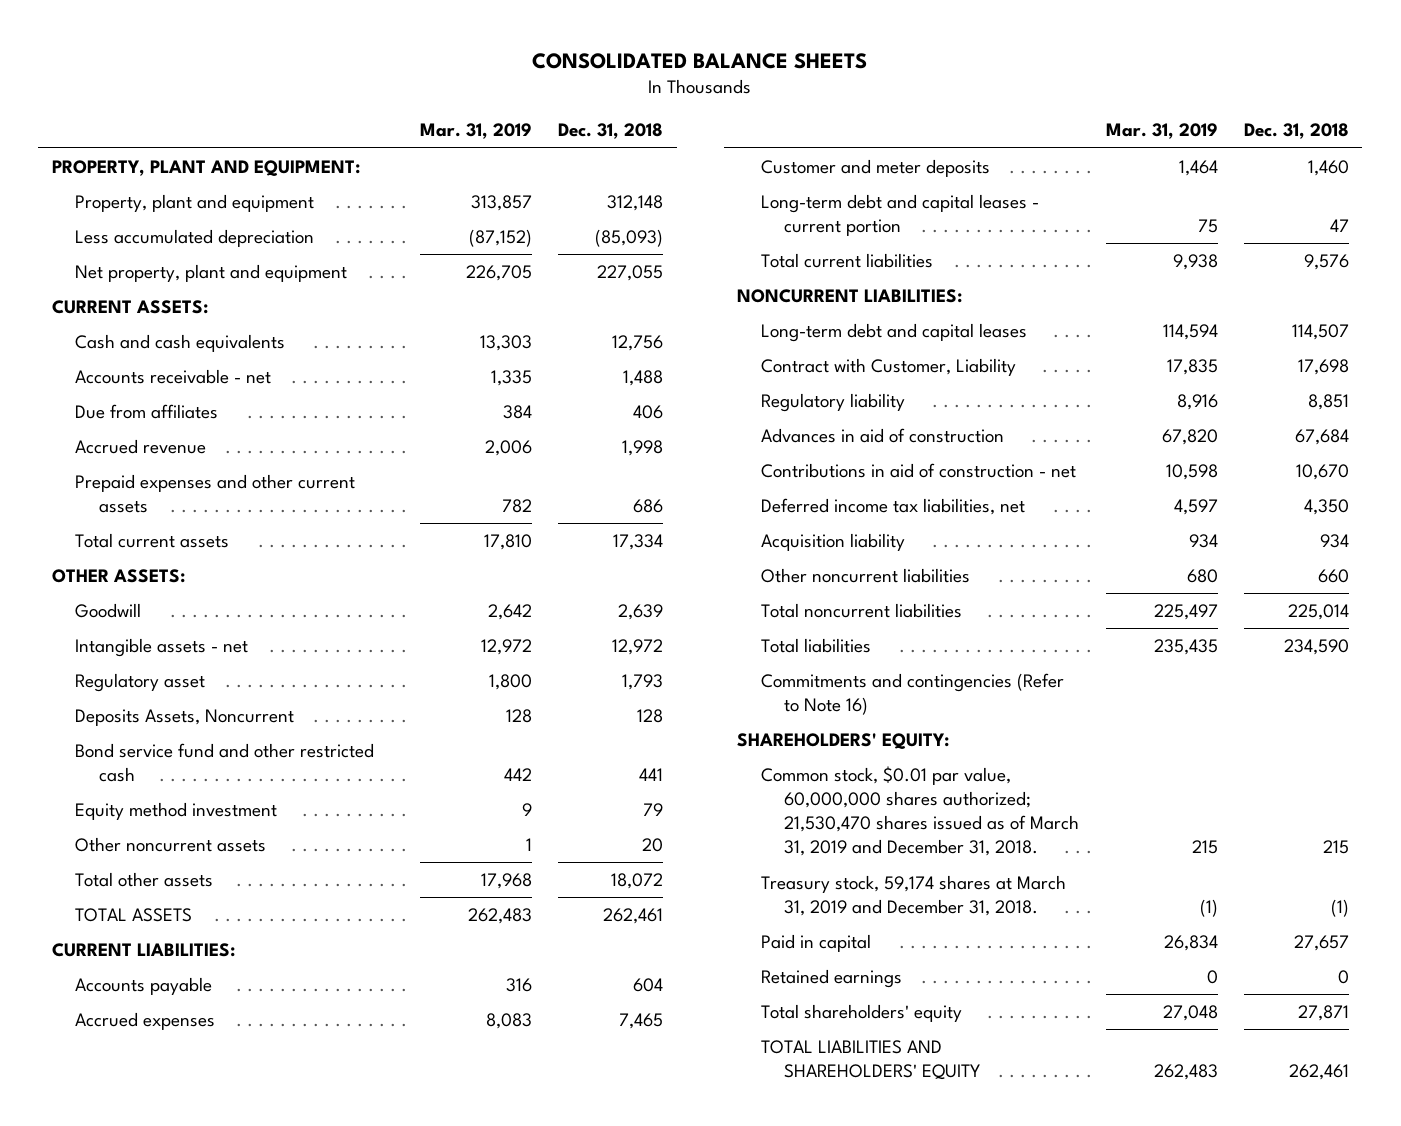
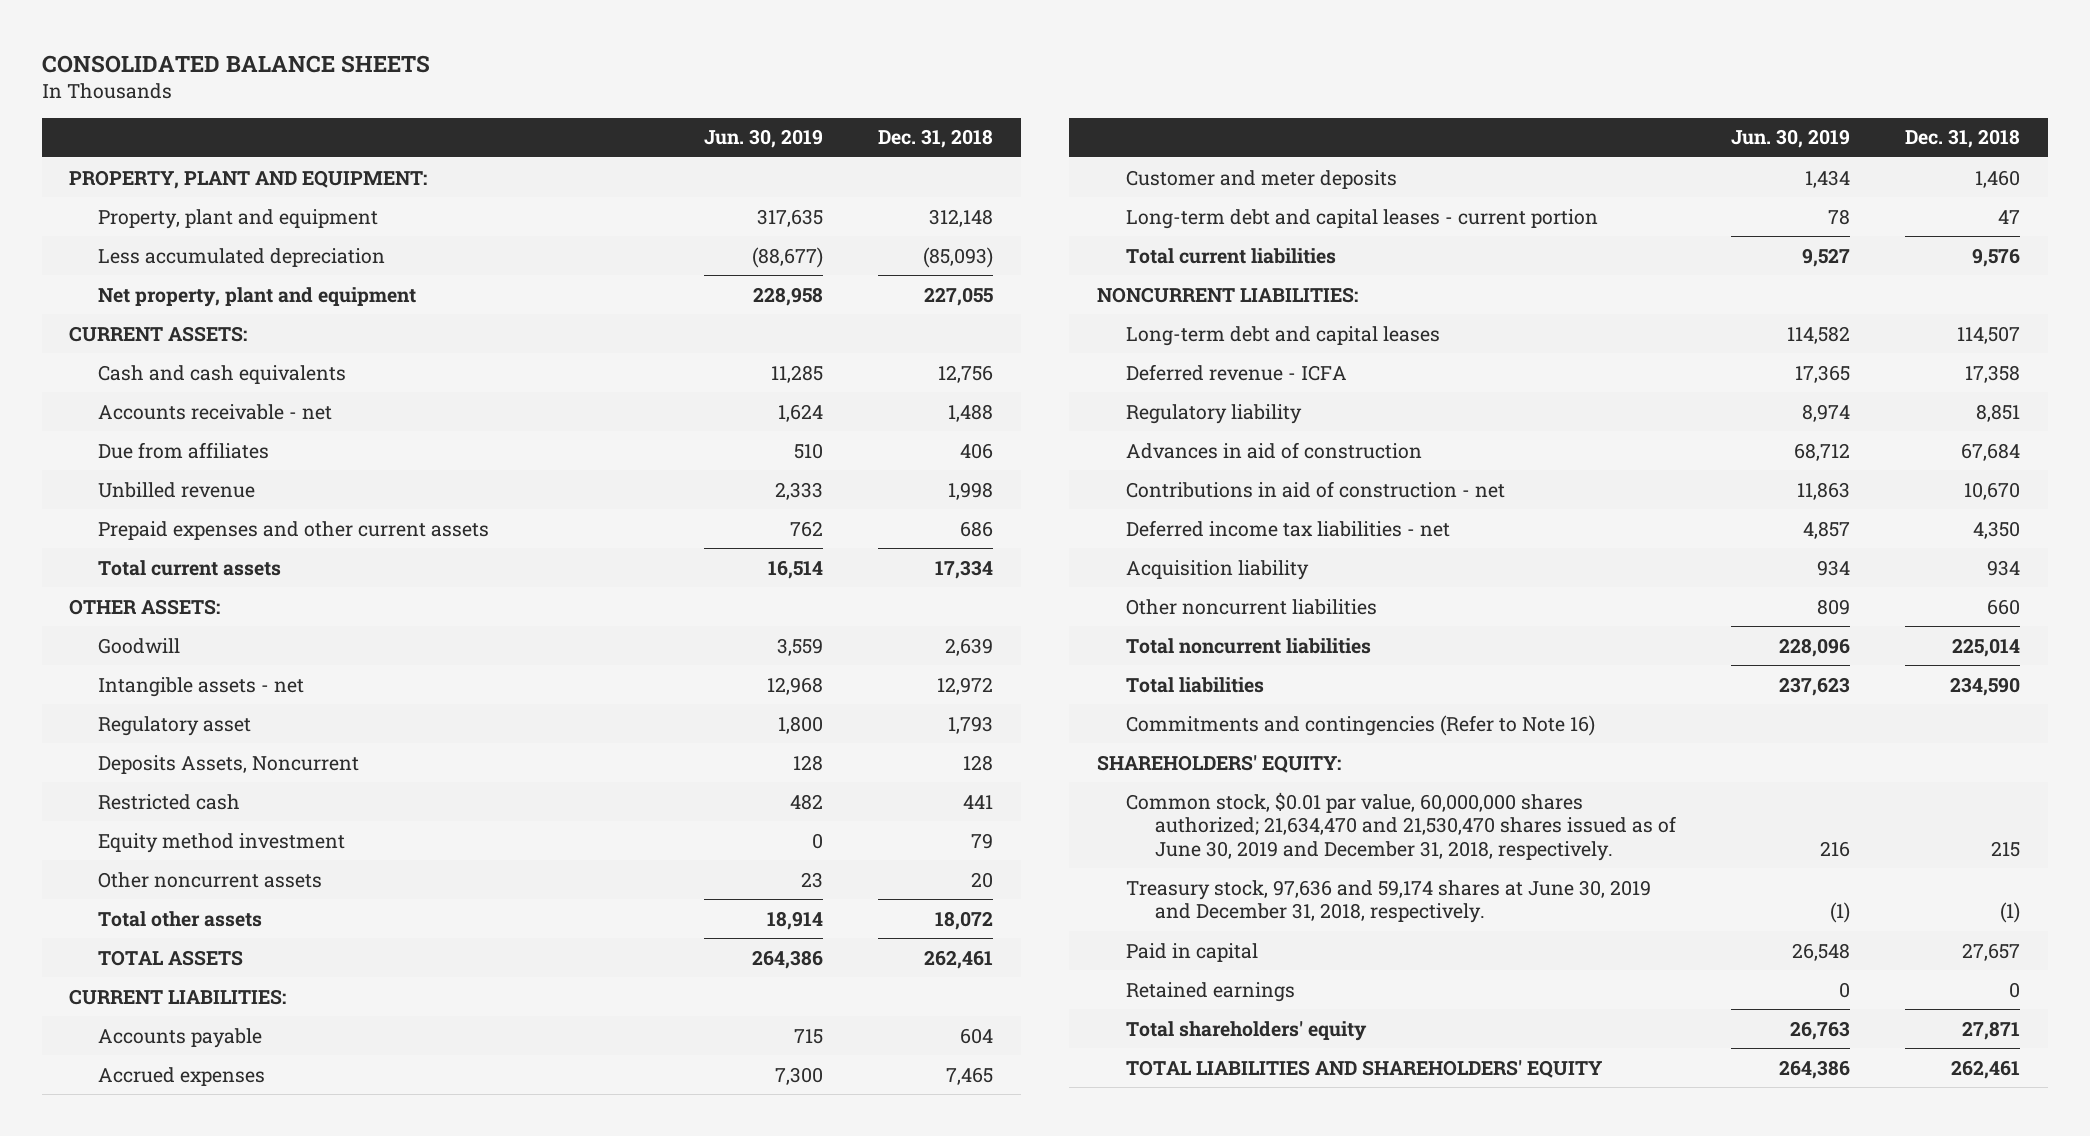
- | Mar. 31, 2019 | Dec. 31, 2018
+ | Jun. 30, 2019 | Dec. 31, 2018
- Accrued revenue | 2,006 | 1,998
+ Unbilled revenue | 2,333 | 1,998
- Bond service fund and other restricted cash | 442 | 441
+ Restricted cash | 482 | 441
- Contract with Customer, Liability | 17,835 | 17,698
+ Deferred revenue - ICFA | 17,365 | 17,358
- Deferred income tax liabilities, net | 4,597 | 4,350
+ Deferred income tax liabilities - net | 4,857 | 4,350
- Common stock, $0.01 par value, 60,000,000 shares authorized; 21,530,470 shares issued as of March 31, 2019 and December 31, 2018. | 215 | 215
- Treasury stock, 59,174 shares at March 31, 2019 and December 31, 2018. | (1) | (1)
+ Common stock, $0.01 par value, 60,000,000 shares authorized; 21,634,470 and 21,530,470 shares issued as of June 30, 2019 and December 31, 2018, respectively. | 216 | 215
+ Treasury stock, 97,636 and 59,174 shares at June 30, 2019 and December 31, 2018, respectively. | (1) | (1)

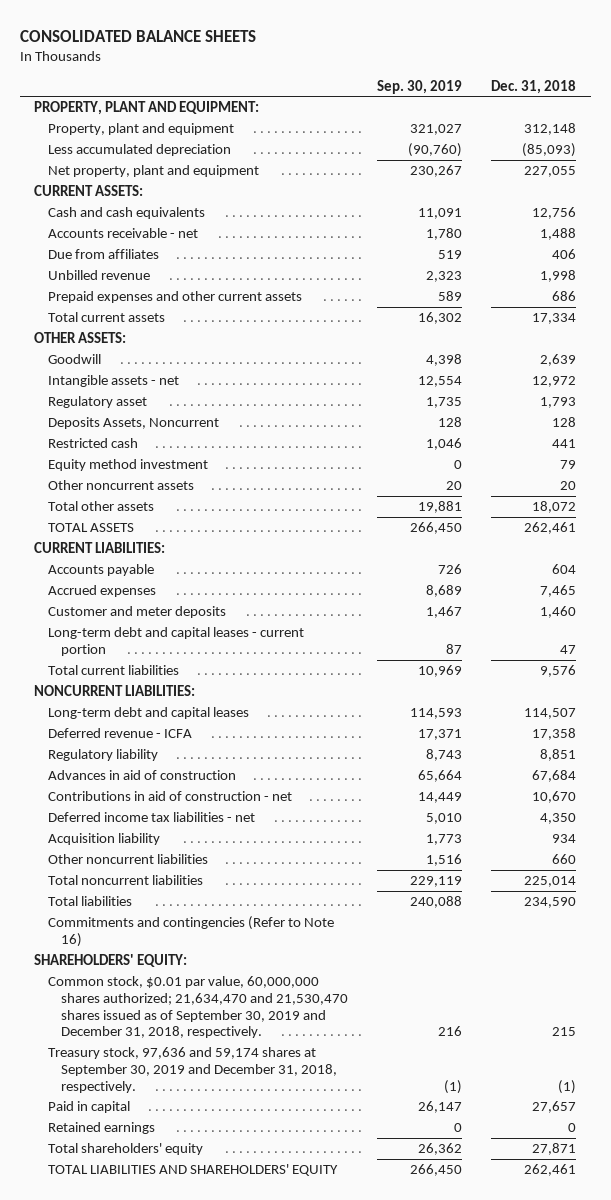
- | Jun. 30, 2019 | Dec. 31, 2018
+ | Sep. 30, 2019 | Dec. 31, 2018
- Common stock, $0.01 par value, 60,000,000 shares authorized; 21,634,470 and 21,530,470 shares issued as of June 30, 2019 and December 31, 2018, respectively. | 216 | 215
- Treasury stock, 97,636 and 59,174 shares at June 30, 2019 and December 31, 2018, respectively. | (1) | (1)
+ Common stock, $0.01 par value, 60,000,000 shares authorized; 21,634,470 and 21,530,470 shares issued as of September 30, 2019 and December 31, 2018, respectively. | 216 | 215
+ Treasury stock, 97,636 and 59,174 shares at September 30, 2019 and December 31, 2018, respectively. | (1) | (1)

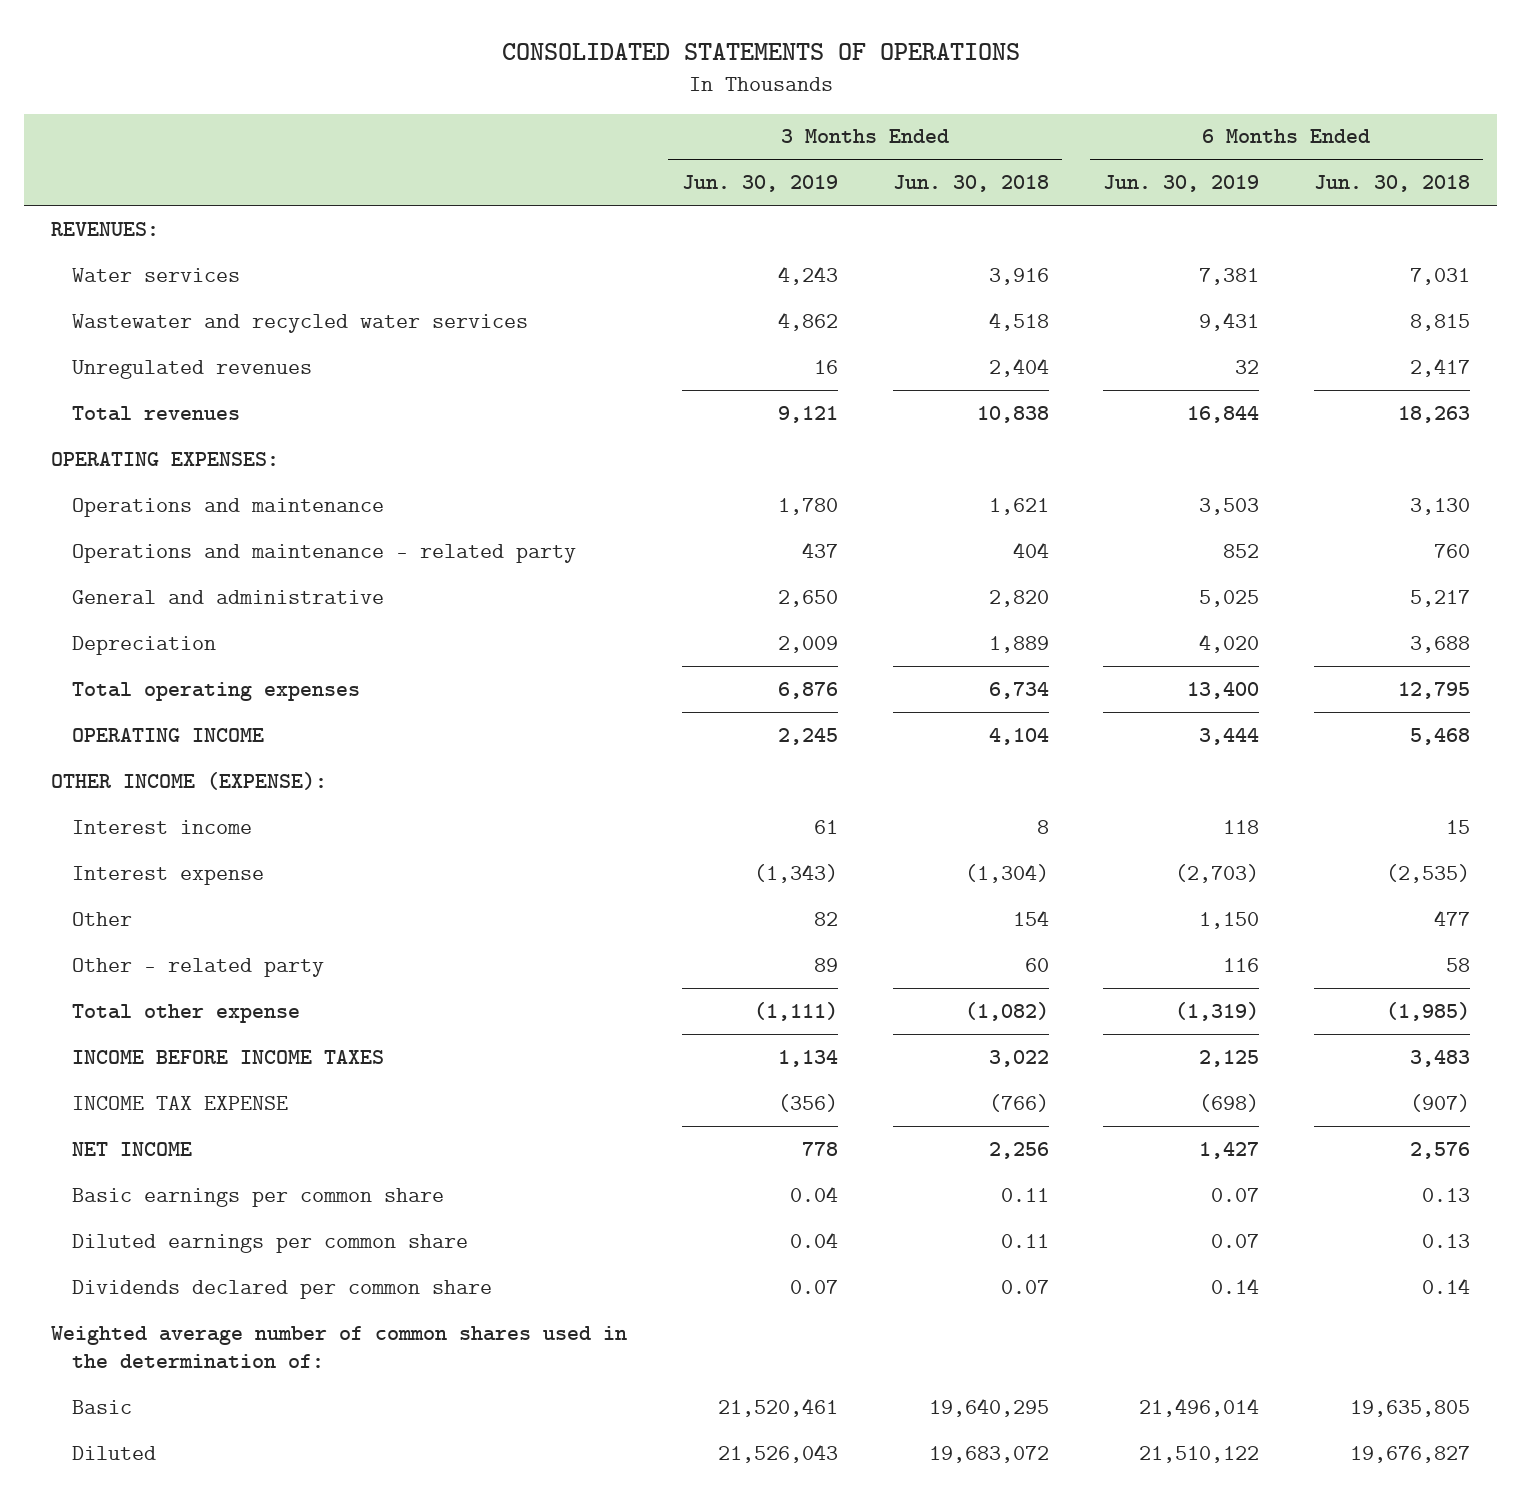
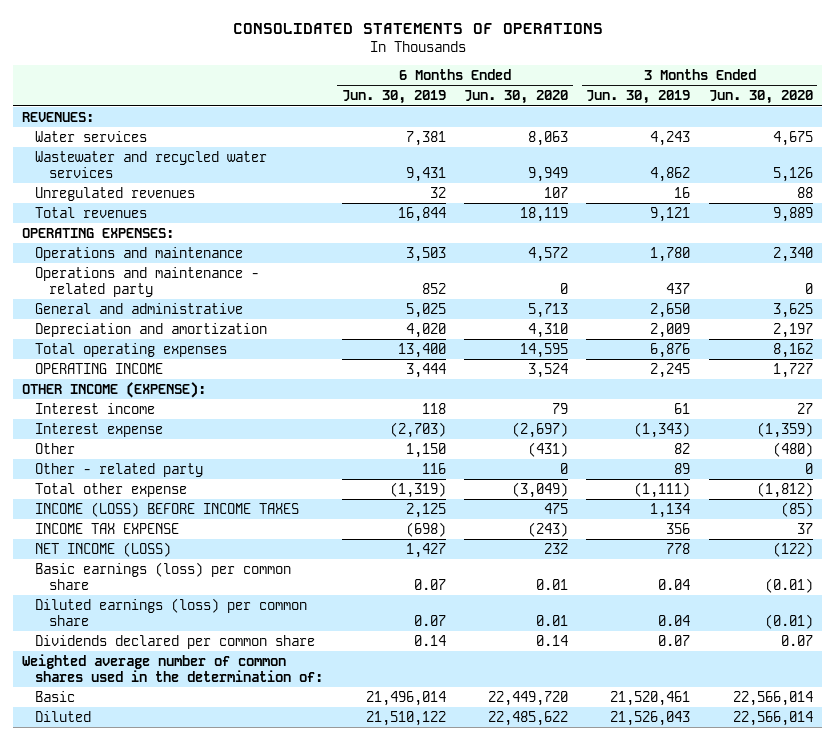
- | 3 Months Ended Jun. 30, 2019 | 3 Months Ended Jun. 30, 2018 | 6 Months Ended Jun. 30, 2019 | 6 Months Ended Jun. 30, 2018
+ | 6 Months Ended Jun. 30, 2019 | 6 Months Ended Jun. 30, 2020 | 3 Months Ended Jun. 30, 2019 | 3 Months Ended Jun. 30, 2020
- Depreciation | 2,009 | 1,889 | 4,020 | 3,688
+ Depreciation and amortization | 4,020 | 4,310 | 2,009 | 2,197
- INCOME BEFORE INCOME TAXES | 1,134 | 3,022 | 2,125 | 3,483
- INCOME TAX EXPENSE | (356) | (766) | (698) | (907)
- NET INCOME | 778 | 2,256 | 1,427 | 2,576
- Basic earnings per common share | 0.04 | 0.11 | 0.07 | 0.13
- Diluted earnings per common share | 0.04 | 0.11 | 0.07 | 0.13
+ INCOME (LOSS) BEFORE INCOME TAXES | 2,125 | 475 | 1,134 | (85)
+ INCOME TAX EXPENSE | (698) | (243) | 356 | 37
+ NET INCOME (LOSS) | 1,427 | 232 | 778 | (122)
+ Basic earnings (loss) per common share | 0.07 | 0.01 | 0.04 | (0.01)
+ Diluted earnings (loss) per common share | 0.07 | 0.01 | 0.04 | (0.01)

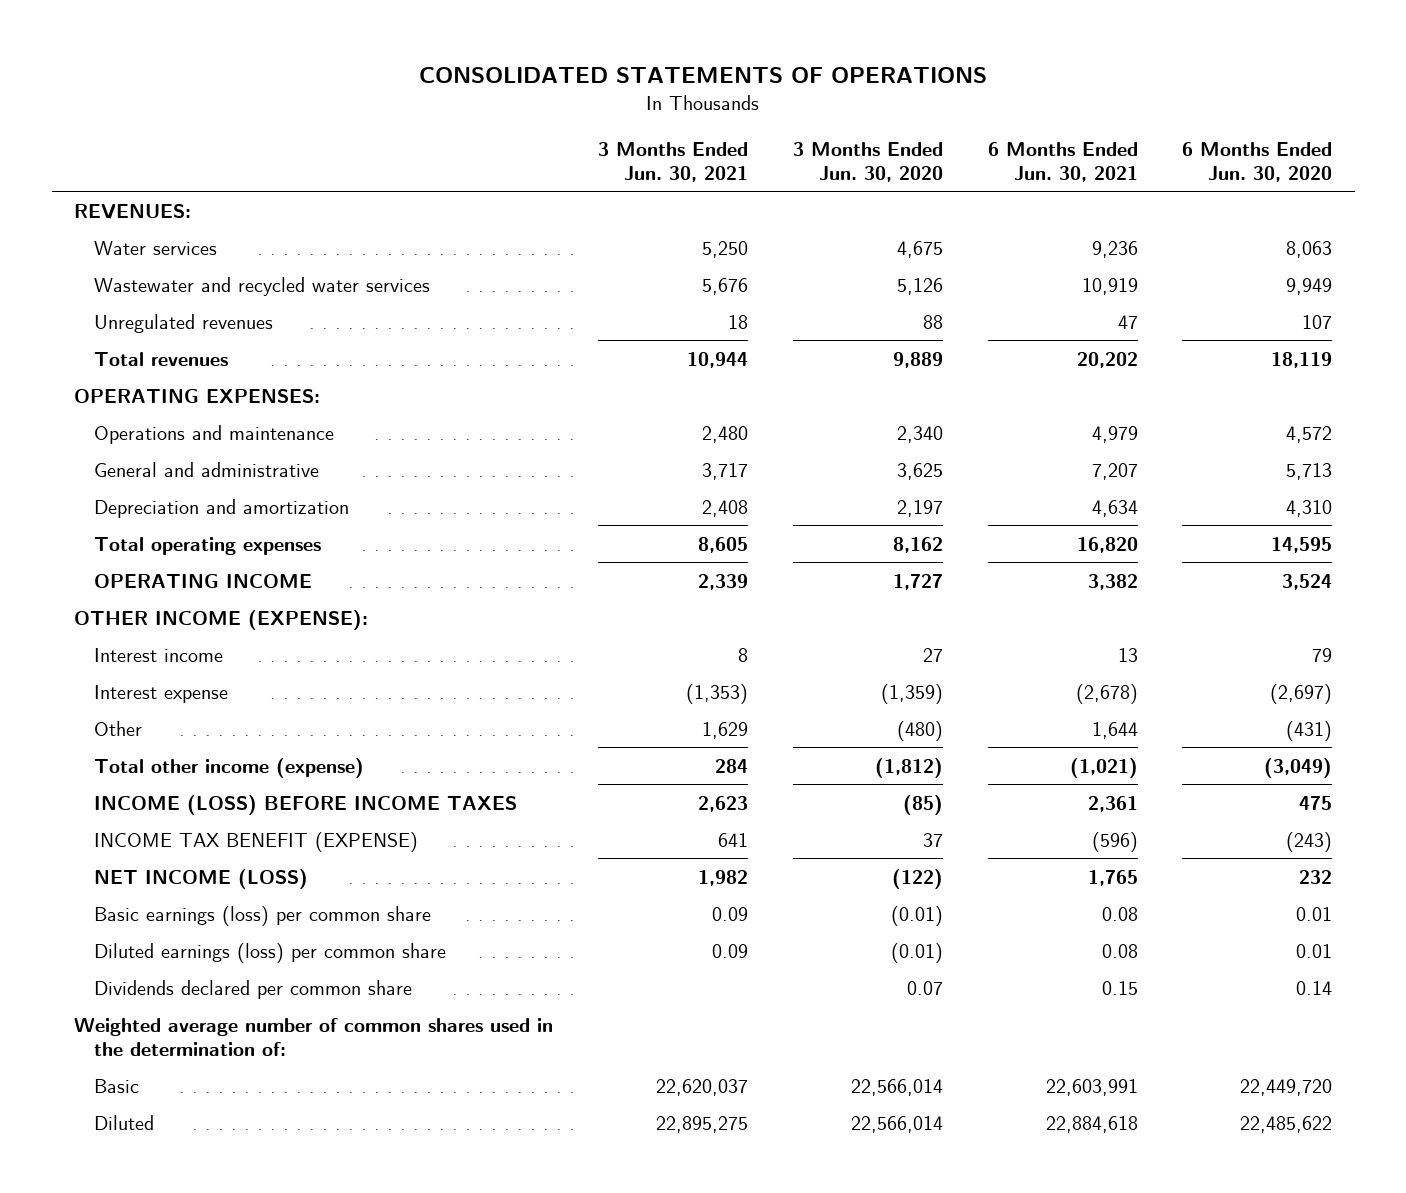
- | 6 Months Ended Jun. 30, 2019 | 6 Months Ended Jun. 30, 2020 | 3 Months Ended Jun. 30, 2019 | 3 Months Ended Jun. 30, 2020
+ | 3 Months Ended Jun. 30, 2021 | 3 Months Ended Jun. 30, 2020 | 6 Months Ended Jun. 30, 2021 | 6 Months Ended Jun. 30, 2020
- Operations and maintenance - related party | 852 | 0 | 437 | 0
- Other - related party | 116 | 0 | 89 | 0
- Total other expense | (1,319) | (3,049) | (1,111) | (1,812)
+ Total other income (expense) | 284 | (1,812) | (1,021) | (3,049)
- INCOME TAX EXPENSE | (698) | (243) | 356 | 37
+ INCOME TAX BENEFIT (EXPENSE) | 641 | 37 | (596) | (243)

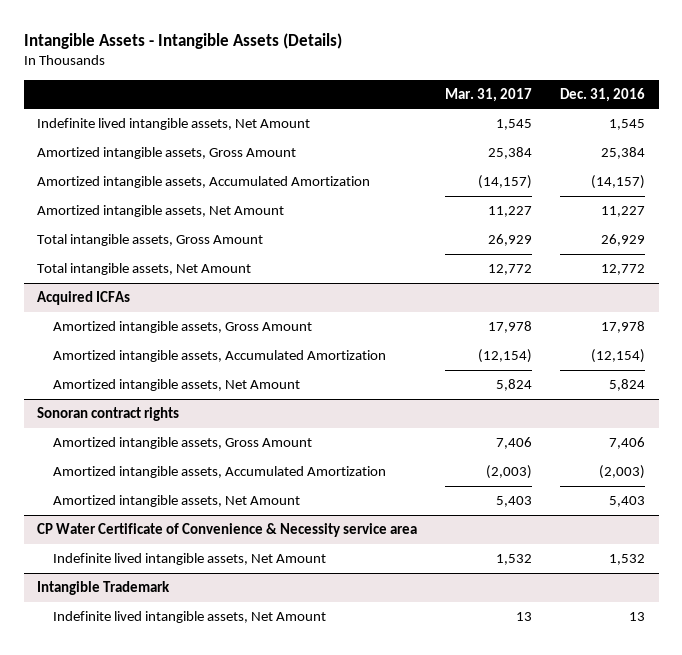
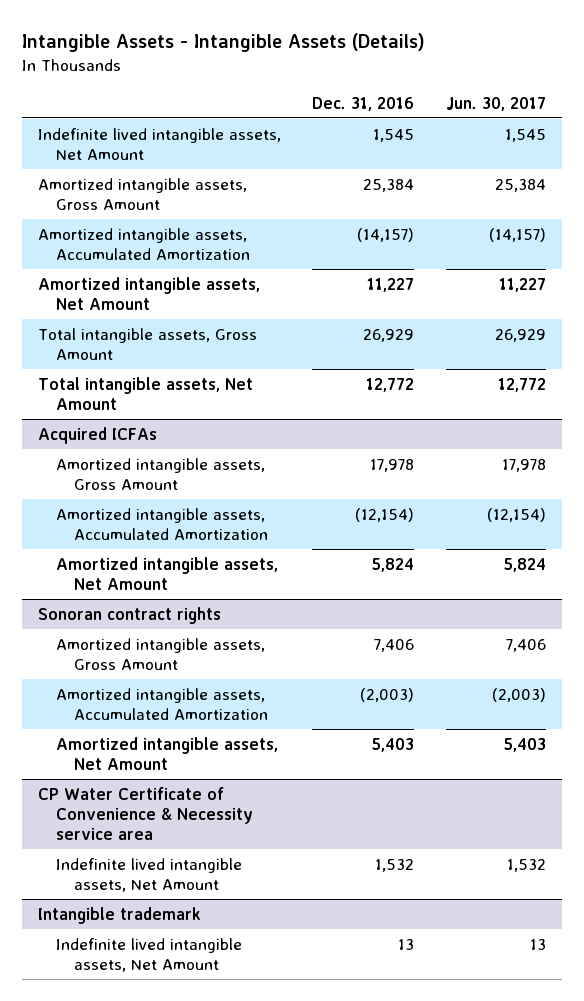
- | Mar. 31, 2017 | Dec. 31, 2016
+ | Dec. 31, 2016 | Jun. 30, 2017
- Intangible Trademark
+ Intangible trademark

